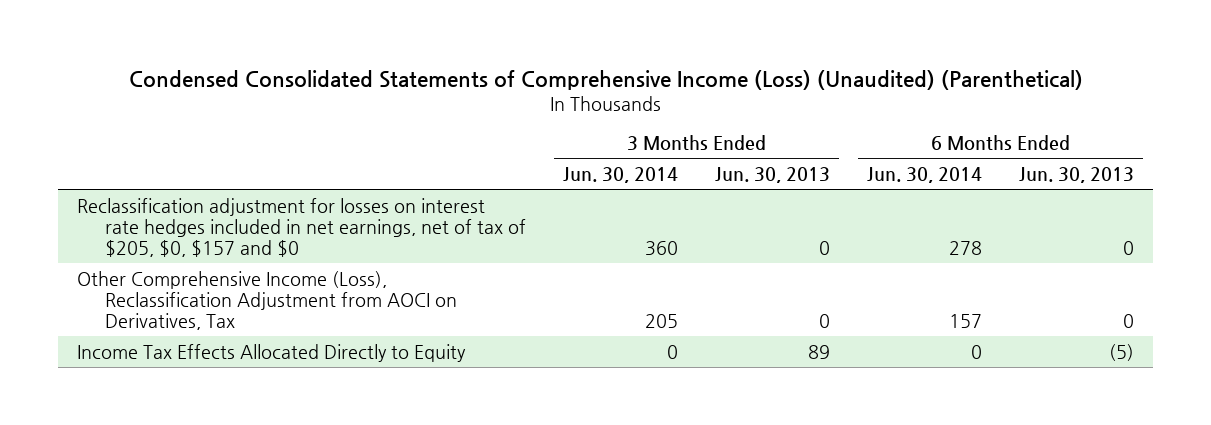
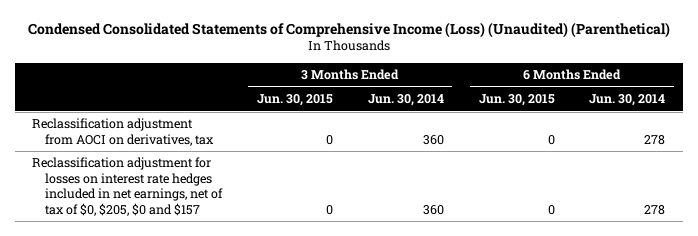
- | 3 Months Ended Jun. 30, 2014 | 3 Months Ended Jun. 30, 2013 | 6 Months Ended Jun. 30, 2014 | 6 Months Ended Jun. 30, 2013
+ | 3 Months Ended Jun. 30, 2015 | 3 Months Ended Jun. 30, 2014 | 6 Months Ended Jun. 30, 2015 | 6 Months Ended Jun. 30, 2014
- Reclassification adjustment for losses on interest rate hedges included in net earnings, net of tax of $205, $0, $157 and $0 | 360 | 0 | 278 | 0
- Other Comprehensive Income (Loss), Reclassification Adjustment from AOCI on Derivatives, Tax | 205 | 0 | 157 | 0
- Income Tax Effects Allocated Directly to Equity | 0 | 89 | 0 | (5)
+ Reclassification adjustment from AOCI on derivatives, tax | 0 | 360 | 0 | 278
+ Reclassification adjustment for losses on interest rate hedges included in net earnings, net of tax of $0, $205, $0 and $157 | 0 | 360 | 0 | 278

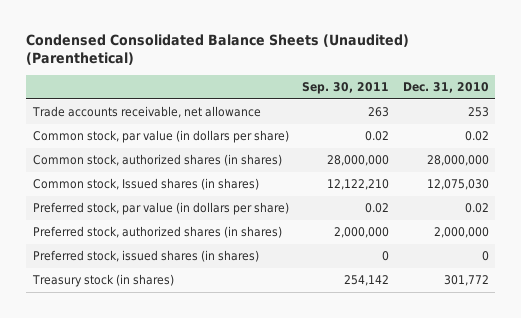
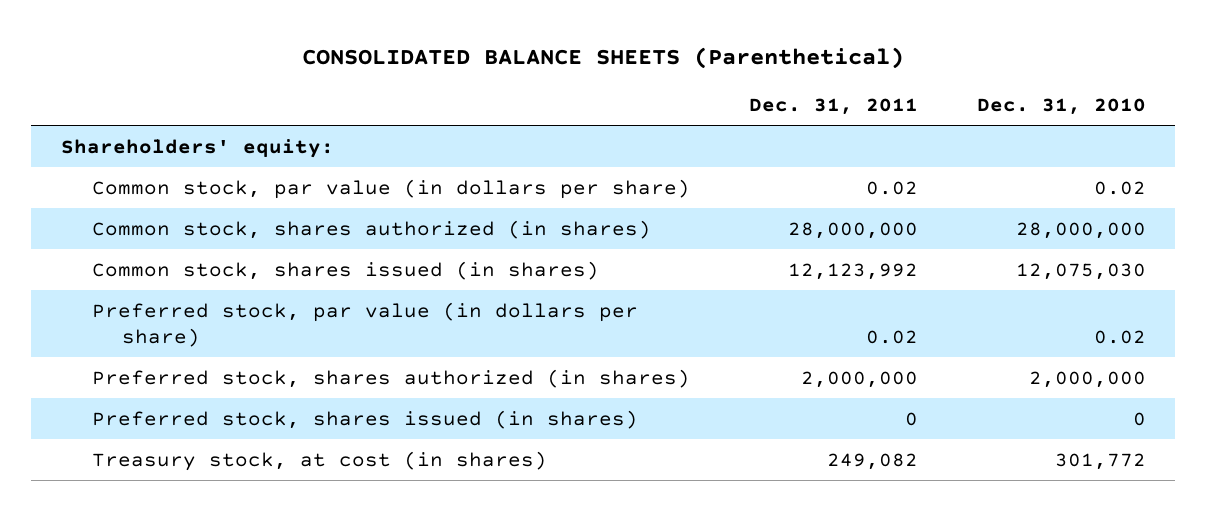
- Condensed Consolidated Balance Sheets (Unaudited) (Parenthetical)
+ CONSOLIDATED BALANCE SHEETS (Parenthetical)
- | Sep. 30, 2011 | Dec. 31, 2010
+ | Dec. 31, 2011 | Dec. 31, 2010
- Trade accounts receivable, net allowance | 263 | 253
+ Shareholders' equity:
- Common stock, authorized shares (in shares) | 28,000,000 | 28,000,000
- Common stock, Issued shares (in shares) | 12,122,210 | 12,075,030
+ Common stock, shares authorized (in shares) | 28,000,000 | 28,000,000
+ Common stock, shares issued (in shares) | 12,123,992 | 12,075,030
- Preferred stock, authorized shares (in shares) | 2,000,000 | 2,000,000
- Preferred stock, issued shares (in shares) | 0 | 0
- Treasury stock (in shares) | 254,142 | 301,772
+ Preferred stock, shares authorized (in shares) | 2,000,000 | 2,000,000
+ Preferred stock, shares issued (in shares) | 0 | 0
+ Treasury stock, at cost (in shares) | 249,082 | 301,772

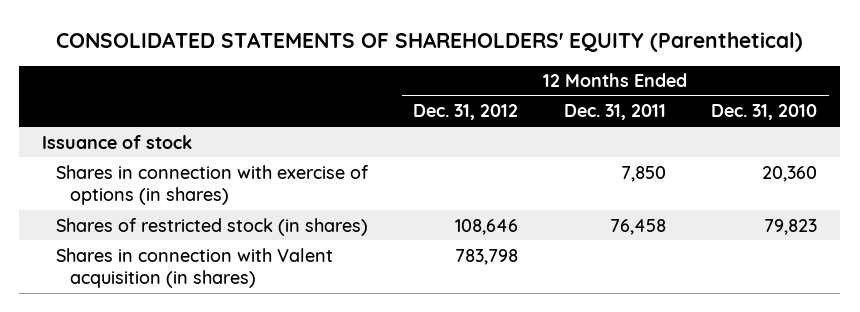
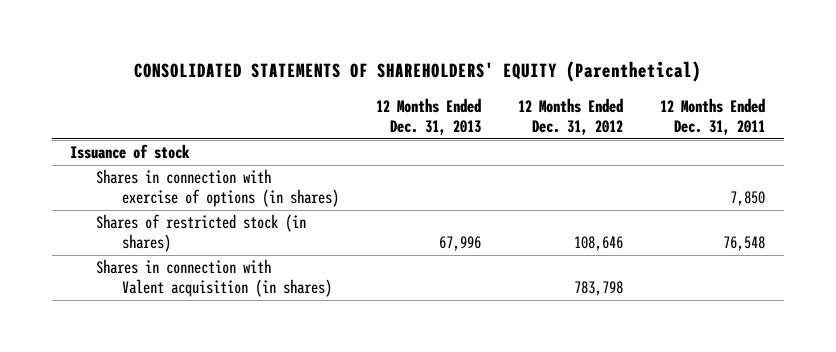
- | 12 Months Ended Dec. 31, 2012 | 12 Months Ended Dec. 31, 2011 | 12 Months Ended Dec. 31, 2010
+ | 12 Months Ended Dec. 31, 2013 | 12 Months Ended Dec. 31, 2012 | 12 Months Ended Dec. 31, 2011
- Shares of restricted stock (in shares) | 108,646 | 76,458 | 79,823
+ Shares of restricted stock (in shares) | 67,996 | 108,646 | 76,548

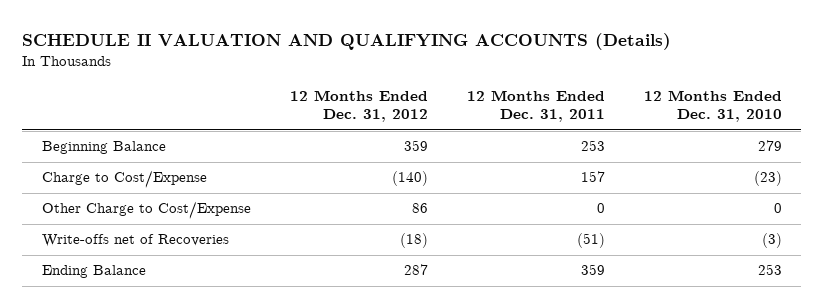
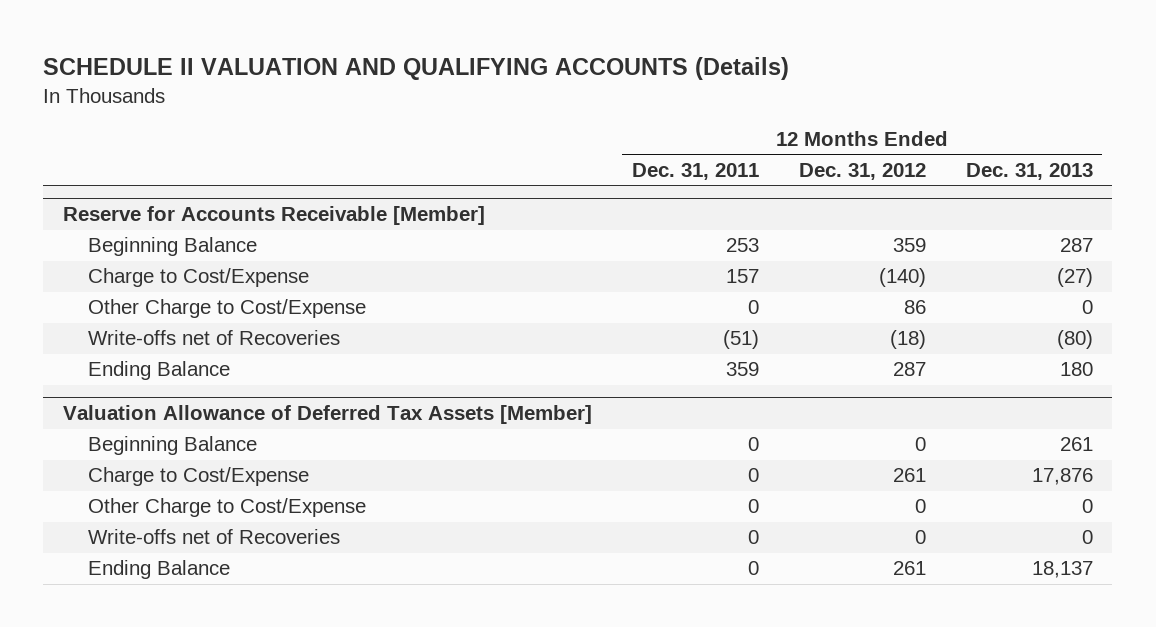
- | 12 Months Ended Dec. 31, 2012 | 12 Months Ended Dec. 31, 2011 | 12 Months Ended Dec. 31, 2010
+ | 12 Months Ended Dec. 31, 2011 | 12 Months Ended Dec. 31, 2012 | 12 Months Ended Dec. 31, 2013
+ Reserve for Accounts Receivable [Member]
+ Valuation Allowance of Deferred Tax Assets [Member]
+ Beginning Balance | 0 | 0 | 261
+ Charge to Cost/Expense | 0 | 261 | 17,876
+ Other Charge to Cost/Expense | 0 | 0 | 0
+ Write-offs net of Recoveries | 0 | 0 | 0
+ Ending Balance | 0 | 261 | 18,137

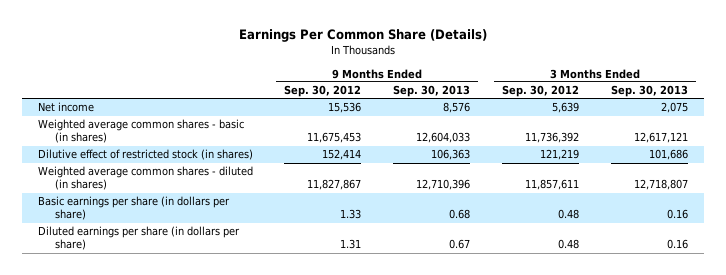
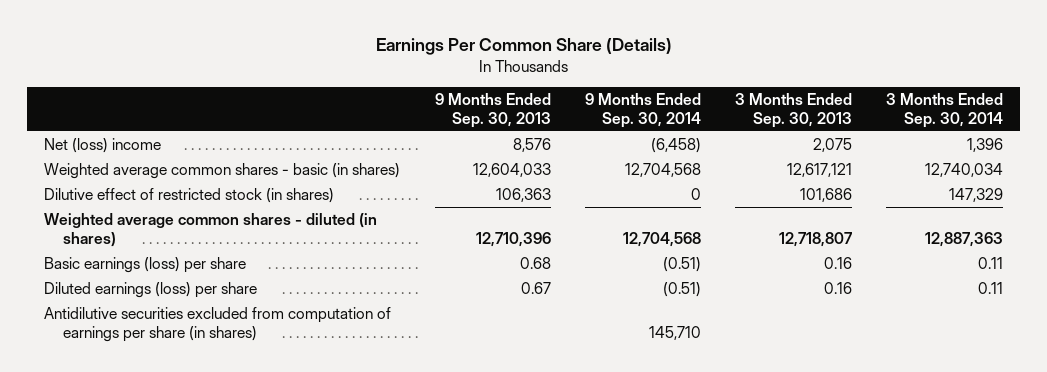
- | 9 Months Ended Sep. 30, 2012 | 9 Months Ended Sep. 30, 2013 | 3 Months Ended Sep. 30, 2012 | 3 Months Ended Sep. 30, 2013
+ | 9 Months Ended Sep. 30, 2013 | 9 Months Ended Sep. 30, 2014 | 3 Months Ended Sep. 30, 2013 | 3 Months Ended Sep. 30, 2014
- Net income | 15,536 | 8,576 | 5,639 | 2,075
+ Net (loss) income | 8,576 | (6,458) | 2,075 | 1,396
- Basic earnings per share (in dollars per share) | 1.33 | 0.68 | 0.48 | 0.16
- Diluted earnings per share (in dollars per share) | 1.31 | 0.67 | 0.48 | 0.16
+ Basic earnings (loss) per share | 0.68 | (0.51) | 0.16 | 0.11
+ Diluted earnings (loss) per share | 0.67 | (0.51) | 0.16 | 0.11
+ Antidilutive securities excluded from computation of earnings per share (in shares) | | 145,710 | |

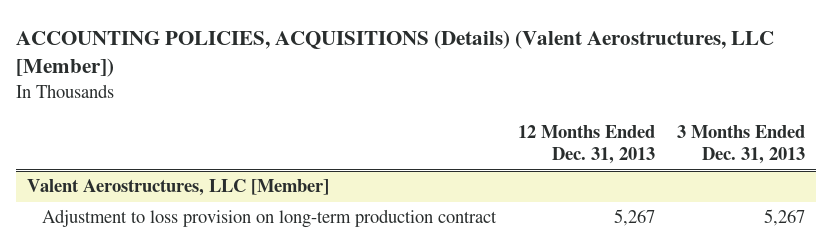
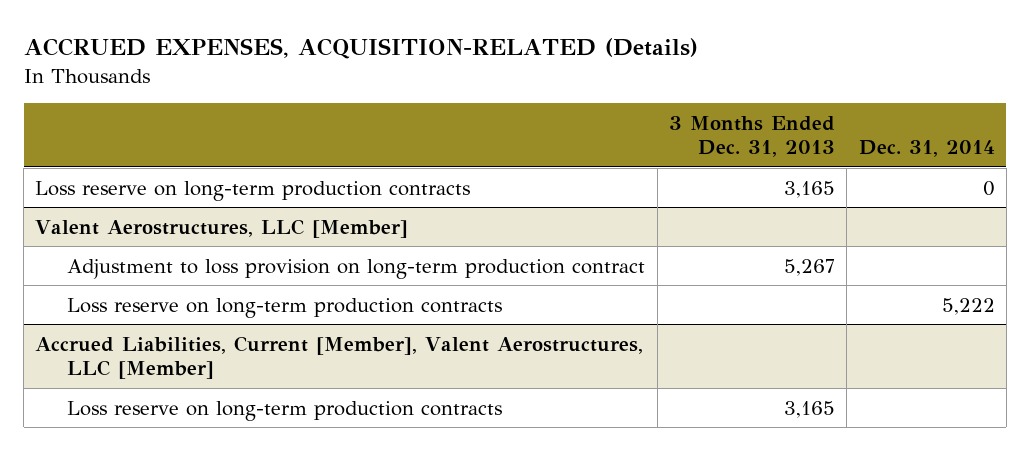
- ACCOUNTING POLICIES, ACQUISITIONS (Details) (Valent Aerostructures, LLC [Member])
+ ACCRUED EXPENSES, ACQUISITION-RELATED (Details)
- | 12 Months Ended Dec. 31, 2013 | 3 Months Ended Dec. 31, 2013
+ | 3 Months Ended Dec. 31, 2013 | Dec. 31, 2014
+ Loss reserve on long-term production contracts | 3,165 | 0
@ Valent Aerostructures, LLC [Member]
+ Loss reserve on long-term production contracts | | 5,222
+ Accrued Liabilities, Current [Member], Valent Aerostructures, LLC [Member]
+ Loss reserve on long-term production contracts | 3,165 |

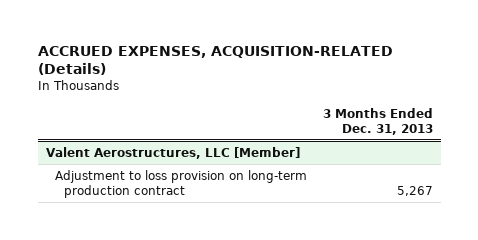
- | 3 Months Ended Dec. 31, 2013 | Dec. 31, 2014
+ | 3 Months Ended Dec. 31, 2013
- Loss reserve on long-term production contracts | 3,165 | 0
@ Valent Aerostructures, LLC [Member]
- Loss reserve on long-term production contracts | | 5,222
- Accrued Liabilities, Current [Member], Valent Aerostructures, LLC [Member]
- Loss reserve on long-term production contracts | 3,165 |

